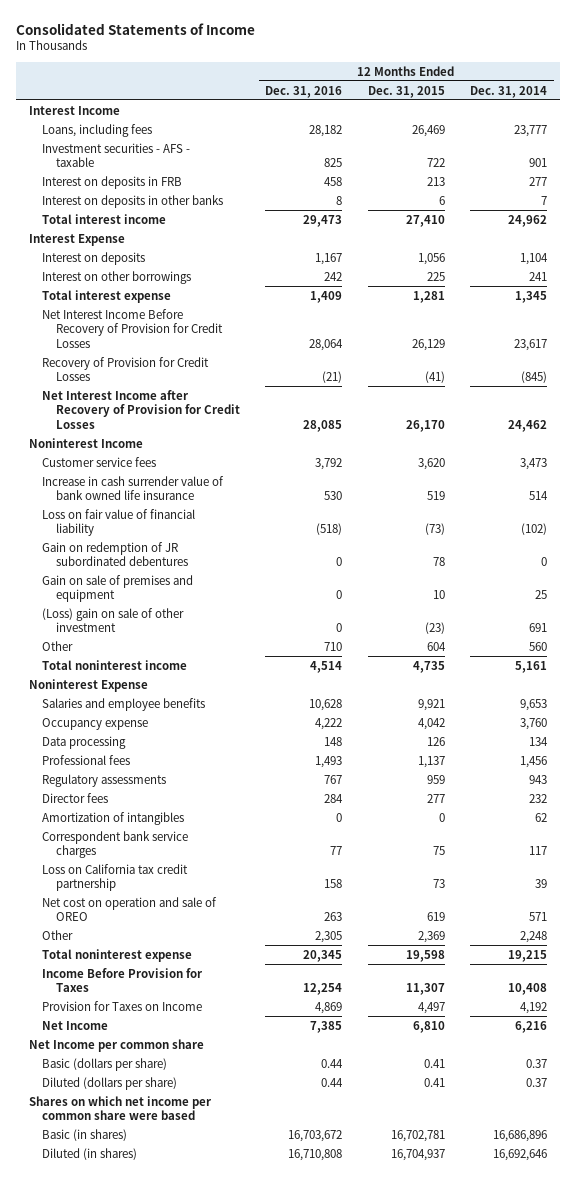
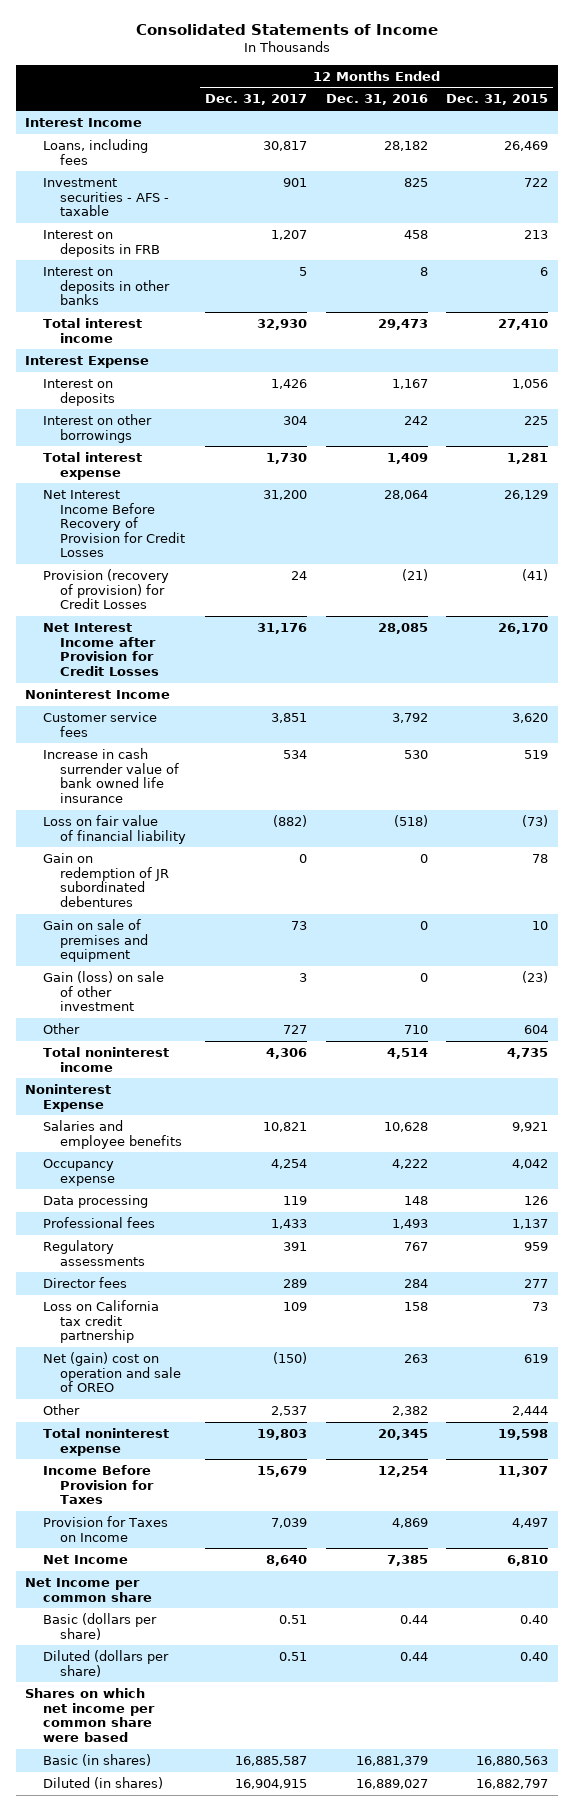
- | 12 Months Ended Dec. 31, 2016 | 12 Months Ended Dec. 31, 2015 | 12 Months Ended Dec. 31, 2014
+ | 12 Months Ended Dec. 31, 2017 | 12 Months Ended Dec. 31, 2016 | 12 Months Ended Dec. 31, 2015
- Recovery of Provision for Credit Losses | (21) | (41) | (845)
- Net Interest Income after Recovery of Provision for Credit Losses | 28,085 | 26,170 | 24,462
+ Provision (recovery of provision) for Credit Losses | 24 | (21) | (41)
+ Net Interest Income after Provision for Credit Losses | 31,176 | 28,085 | 26,170
- (Loss) gain on sale of other investment | 0 | (23) | 691
+ Gain (loss) on sale of other investment | 3 | 0 | (23)
- Amortization of intangibles | 0 | 0 | 62
- Correspondent bank service charges | 77 | 75 | 117
- Net cost on operation and sale of OREO | 263 | 619 | 571
- Other | 2,305 | 2,369 | 2,248
+ Net (gain) cost on operation and sale of OREO | (150) | 263 | 619
+ Other | 2,537 | 2,382 | 2,444
- Basic (dollars per share) | 0.44 | 0.41 | 0.37
- Diluted (dollars per share) | 0.44 | 0.41 | 0.37
+ Basic (dollars per share) | 0.51 | 0.44 | 0.40
+ Diluted (dollars per share) | 0.51 | 0.44 | 0.40
- Basic (in shares) | 16,703,672 | 16,702,781 | 16,686,896
- Diluted (in shares) | 16,710,808 | 16,704,937 | 16,692,646
+ Basic (in shares) | 16,885,587 | 16,881,379 | 16,880,563
+ Diluted (in shares) | 16,904,915 | 16,889,027 | 16,882,797

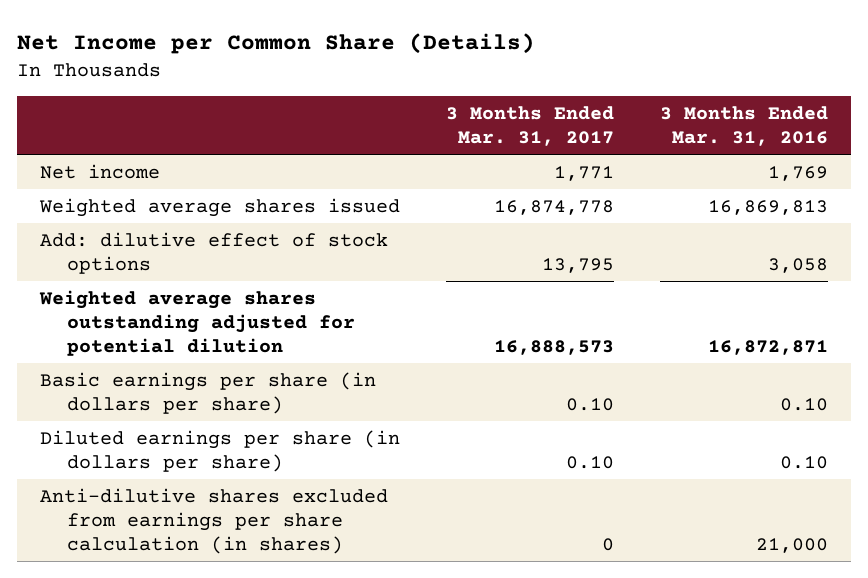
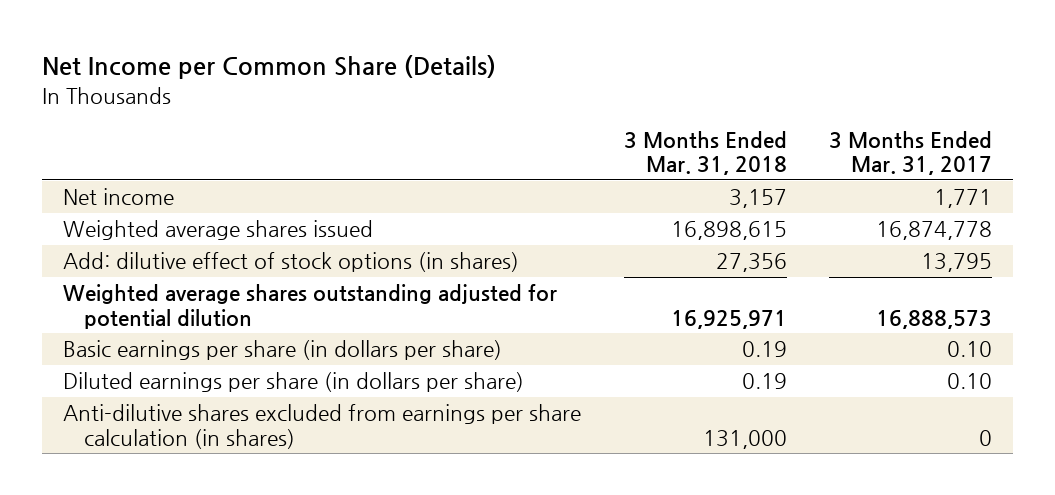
- | 3 Months Ended Mar. 31, 2017 | 3 Months Ended Mar. 31, 2016
+ | 3 Months Ended Mar. 31, 2018 | 3 Months Ended Mar. 31, 2017
- Add: dilutive effect of stock options | 13,795 | 3,058
+ Add: dilutive effect of stock options (in shares) | 27,356 | 13,795

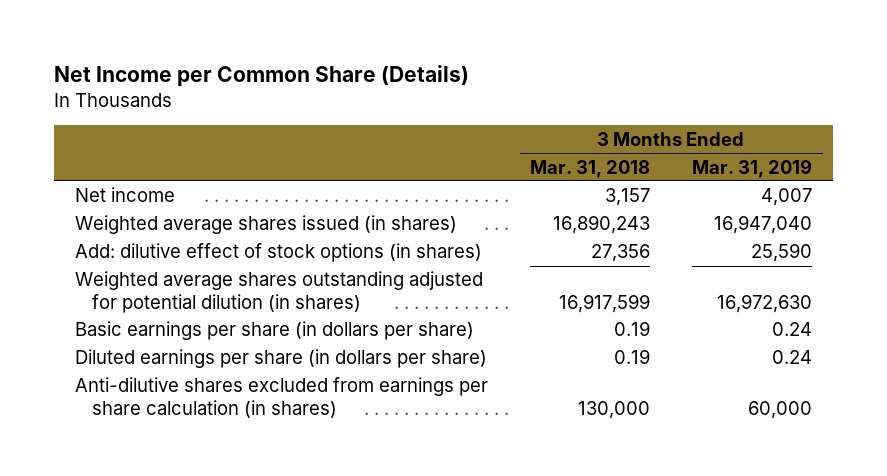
- | 3 Months Ended Mar. 31, 2018 | 3 Months Ended Mar. 31, 2017
+ | 3 Months Ended Mar. 31, 2018 | 3 Months Ended Mar. 31, 2019
- Weighted average shares issued | 16,898,615 | 16,874,778
+ Weighted average shares issued (in shares) | 16,890,243 | 16,947,040
- Weighted average shares outstanding adjusted for potential dilution | 16,925,971 | 16,888,573
+ Weighted average shares outstanding adjusted for potential dilution (in shares) | 16,917,599 | 16,972,630
- Anti-dilutive shares excluded from earnings per share calculation (in shares) | 131,000 | 0
+ Anti-dilutive shares excluded from earnings per share calculation (in shares) | 130,000 | 60,000

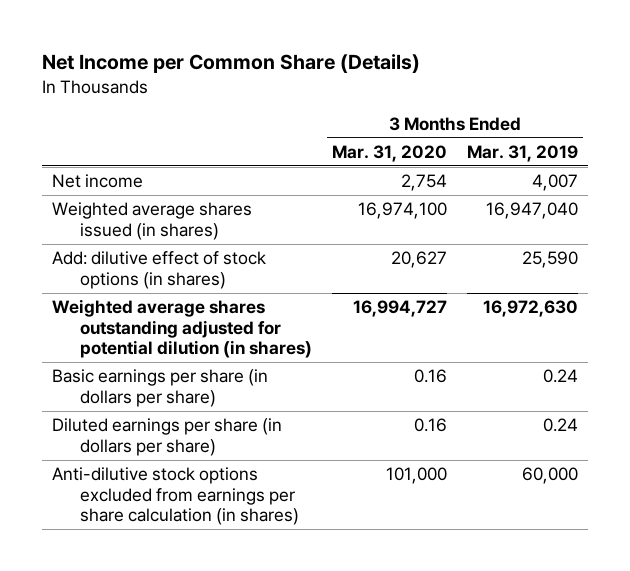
- | 3 Months Ended Mar. 31, 2018 | 3 Months Ended Mar. 31, 2019
+ | 3 Months Ended Mar. 31, 2020 | 3 Months Ended Mar. 31, 2019
- Anti-dilutive shares excluded from earnings per share calculation (in shares) | 130,000 | 60,000
+ Anti-dilutive stock options excluded from earnings per share calculation (in shares) | 101,000 | 60,000

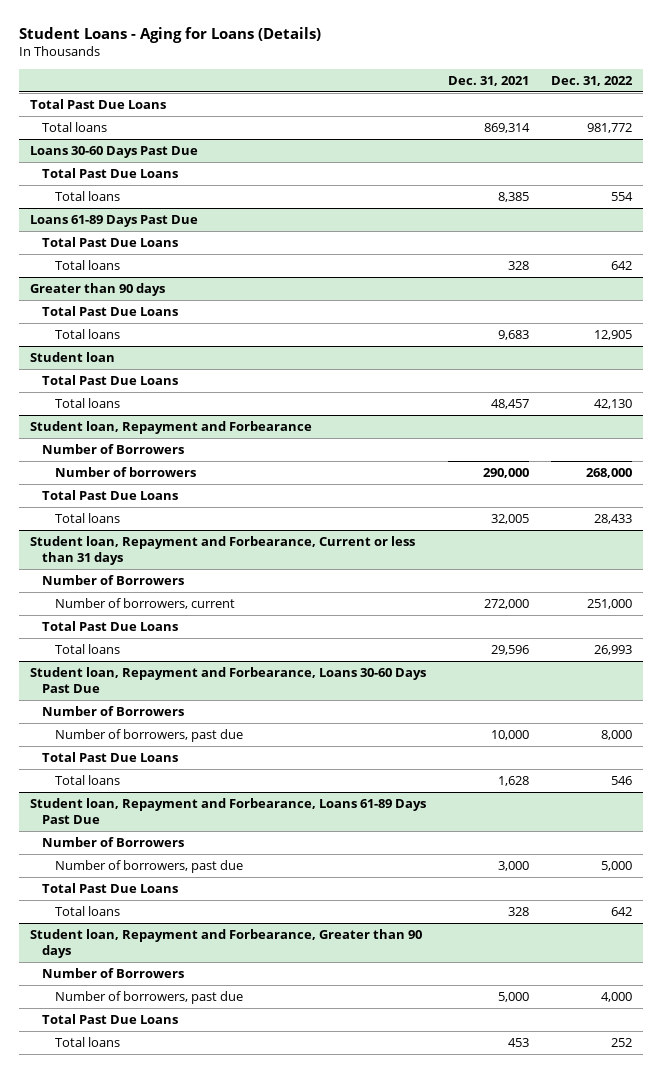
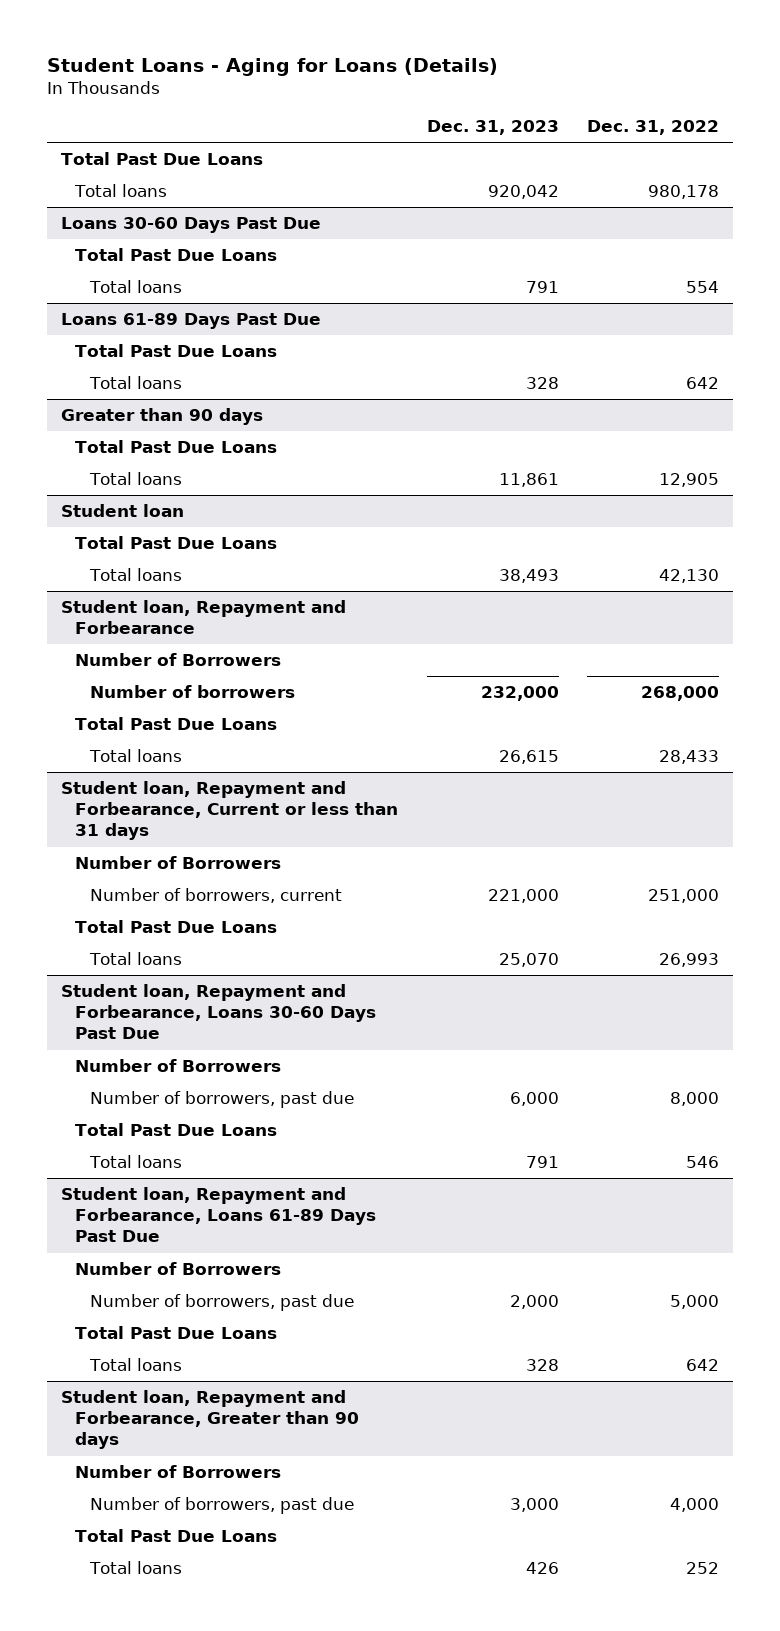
- | Dec. 31, 2021 | Dec. 31, 2022
+ | Dec. 31, 2023 | Dec. 31, 2022
- Total loans | 869,314 | 981,772
+ Total loans | 920,042 | 980,178

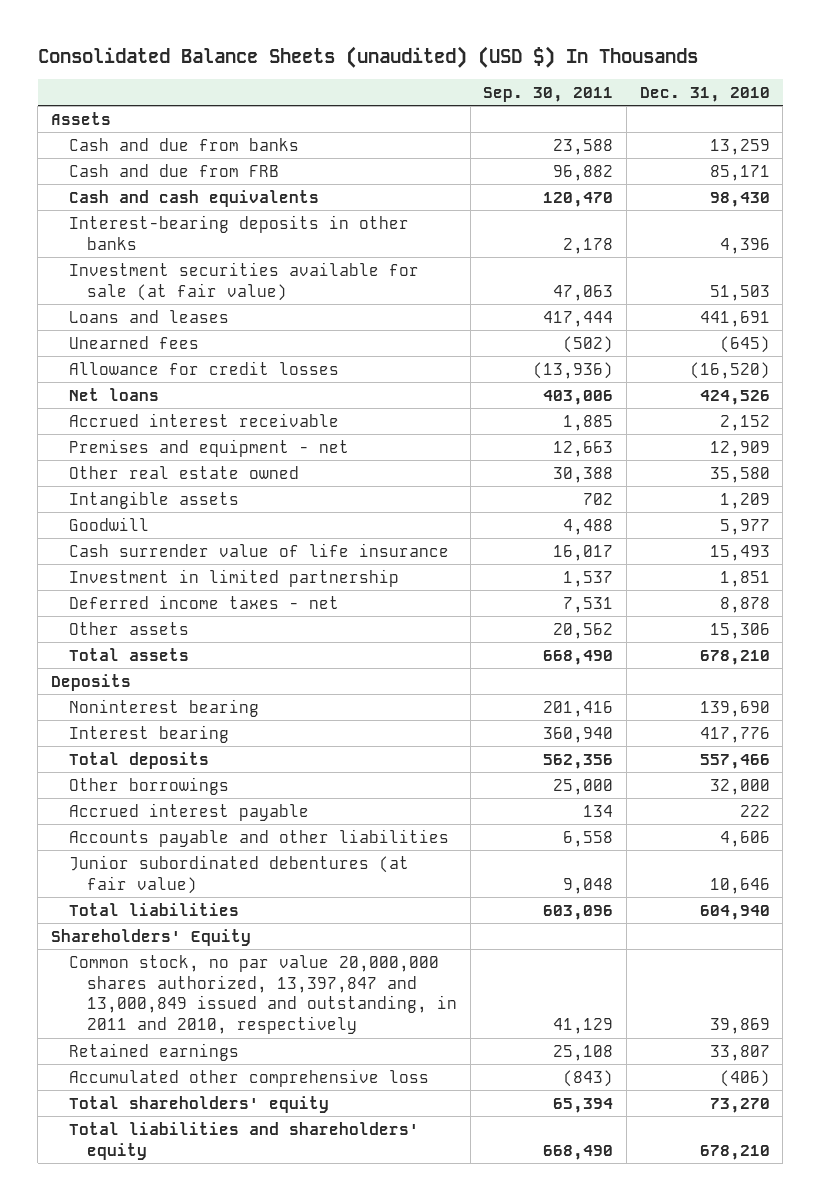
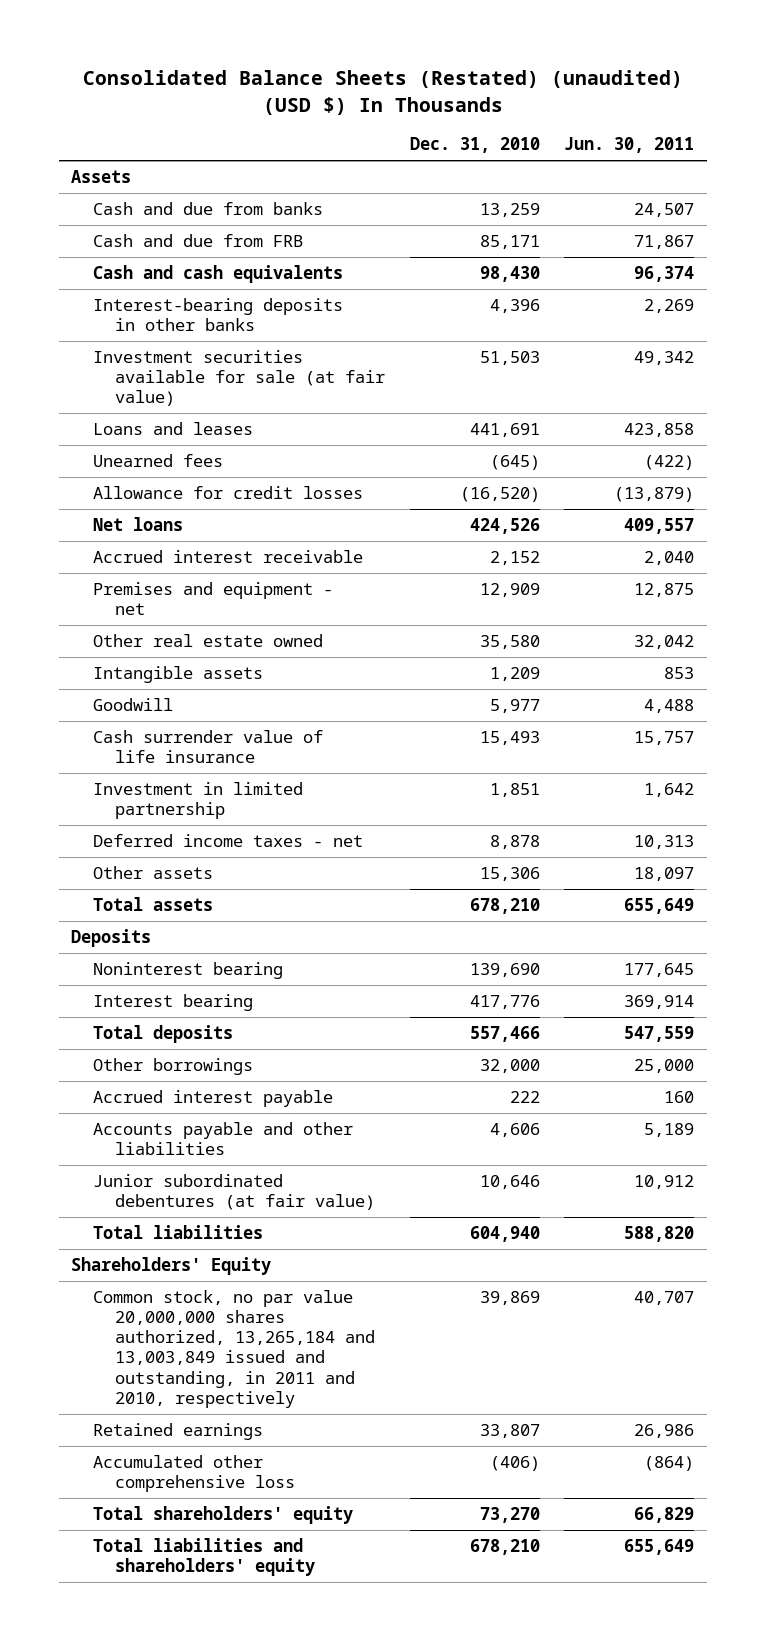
- Consolidated Balance Sheets (unaudited) (USD $) In Thousands
+ Consolidated Balance Sheets (Restated) (unaudited) (USD $) In Thousands
- | Sep. 30, 2011 | Dec. 31, 2010
+ | Dec. 31, 2010 | Jun. 30, 2011
- Common stock, no par value 20,000,000 shares authorized, 13,397,847 and 13,000,849 issued and outstanding, in 2011 and 2010, respectively | 41,129 | 39,869
+ Common stock, no par value 20,000,000 shares authorized, 13,265,184 and 13,003,849 issued and outstanding, in 2011 and 2010, respectively | 39,869 | 40,707

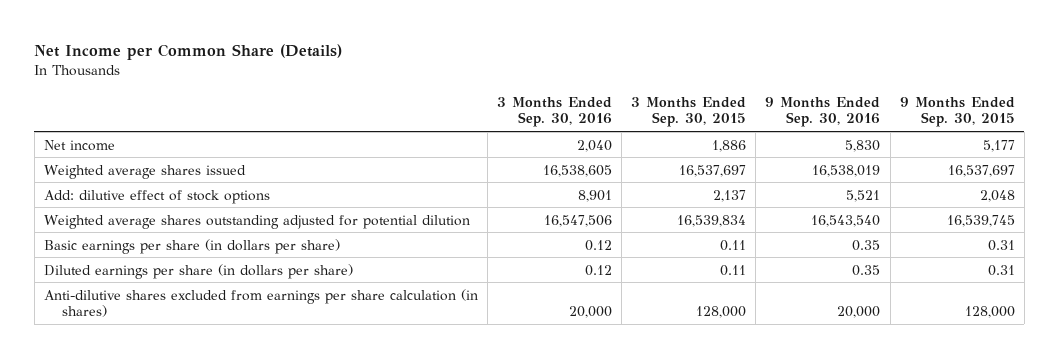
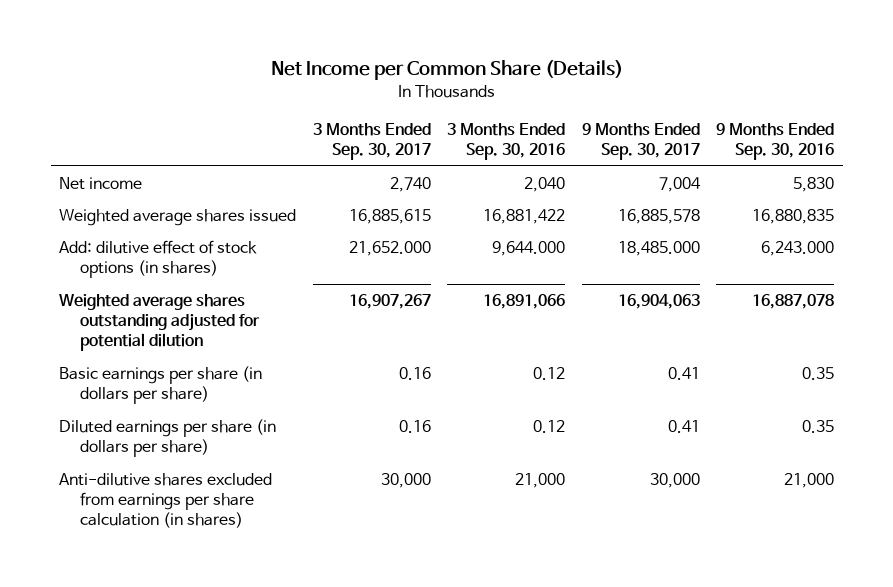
- | 3 Months Ended Sep. 30, 2016 | 3 Months Ended Sep. 30, 2015 | 9 Months Ended Sep. 30, 2016 | 9 Months Ended Sep. 30, 2015
+ | 3 Months Ended Sep. 30, 2017 | 3 Months Ended Sep. 30, 2016 | 9 Months Ended Sep. 30, 2017 | 9 Months Ended Sep. 30, 2016
- Weighted average shares issued | 16,538,605 | 16,537,697 | 16,538,019 | 16,537,697
- Add: dilutive effect of stock options | 8,901 | 2,137 | 5,521 | 2,048
- Weighted average shares outstanding adjusted for potential dilution | 16,547,506 | 16,539,834 | 16,543,540 | 16,539,745
+ Weighted average shares issued | 16,885,615 | 16,881,422 | 16,885,578 | 16,880,835
+ Add: dilutive effect of stock options (in shares) | 21,652.000 | 9,644.000 | 18,485.000 | 6,243.000
+ Weighted average shares outstanding adjusted for potential dilution | 16,907,267 | 16,891,066 | 16,904,063 | 16,887,078
- Anti-dilutive shares excluded from earnings per share calculation (in shares) | 20,000 | 128,000 | 20,000 | 128,000
+ Anti-dilutive shares excluded from earnings per share calculation (in shares) | 30,000 | 21,000 | 30,000 | 21,000

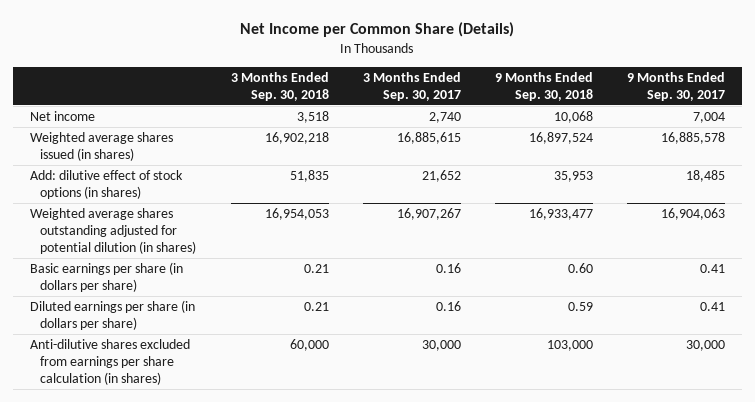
- | 3 Months Ended Sep. 30, 2017 | 3 Months Ended Sep. 30, 2016 | 9 Months Ended Sep. 30, 2017 | 9 Months Ended Sep. 30, 2016
+ | 3 Months Ended Sep. 30, 2018 | 3 Months Ended Sep. 30, 2017 | 9 Months Ended Sep. 30, 2018 | 9 Months Ended Sep. 30, 2017
- Weighted average shares issued | 16,885,615 | 16,881,422 | 16,885,578 | 16,880,835
- Add: dilutive effect of stock options (in shares) | 21,652.000 | 9,644.000 | 18,485.000 | 6,243.000
- Weighted average shares outstanding adjusted for potential dilution | 16,907,267 | 16,891,066 | 16,904,063 | 16,887,078
+ Weighted average shares issued (in shares) | 16,902,218 | 16,885,615 | 16,897,524 | 16,885,578
+ Add: dilutive effect of stock options (in shares) | 51,835 | 21,652 | 35,953 | 18,485
+ Weighted average shares outstanding adjusted for potential dilution (in shares) | 16,954,053 | 16,907,267 | 16,933,477 | 16,904,063

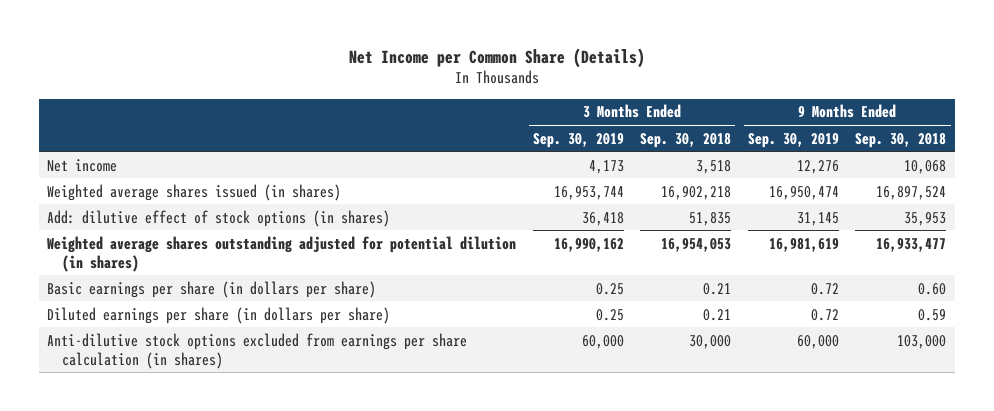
- | 3 Months Ended Sep. 30, 2018 | 3 Months Ended Sep. 30, 2017 | 9 Months Ended Sep. 30, 2018 | 9 Months Ended Sep. 30, 2017
+ | 3 Months Ended Sep. 30, 2019 | 3 Months Ended Sep. 30, 2018 | 9 Months Ended Sep. 30, 2019 | 9 Months Ended Sep. 30, 2018
- Anti-dilutive shares excluded from earnings per share calculation (in shares) | 60,000 | 30,000 | 103,000 | 30,000
+ Anti-dilutive stock options excluded from earnings per share calculation (in shares) | 60,000 | 30,000 | 60,000 | 103,000

